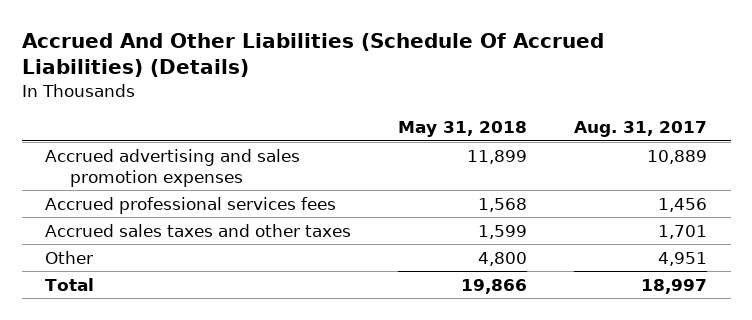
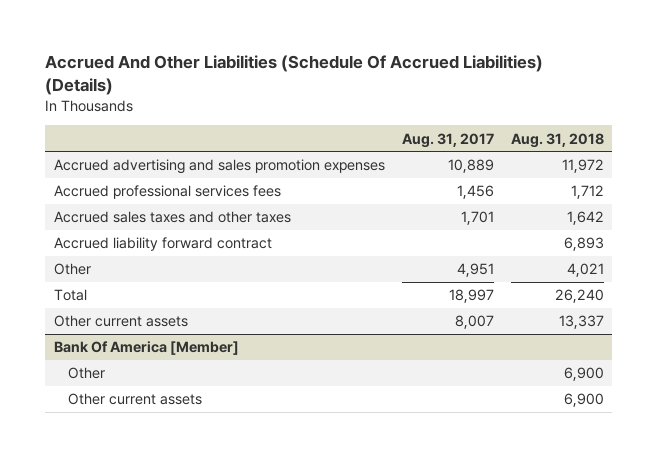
- | May 31, 2018 | Aug. 31, 2017
+ | Aug. 31, 2017 | Aug. 31, 2018
+ Accrued liability forward contract | | 6,893
+ Other current assets | 8,007 | 13,337
+ Bank Of America [Member]
+ Other | | 6,900
+ Other current assets | | 6,900

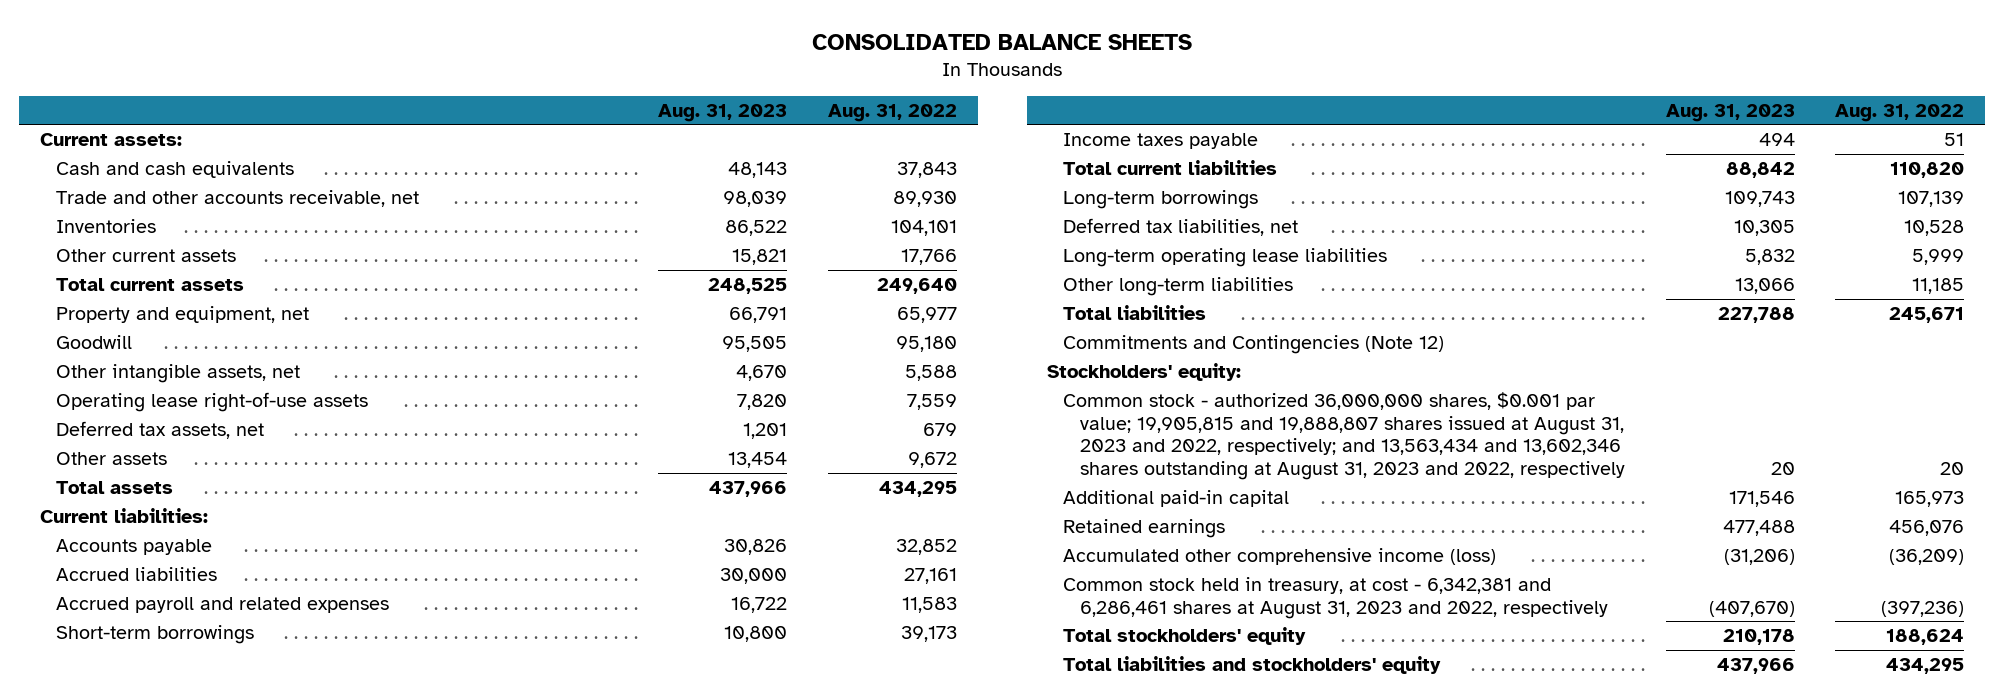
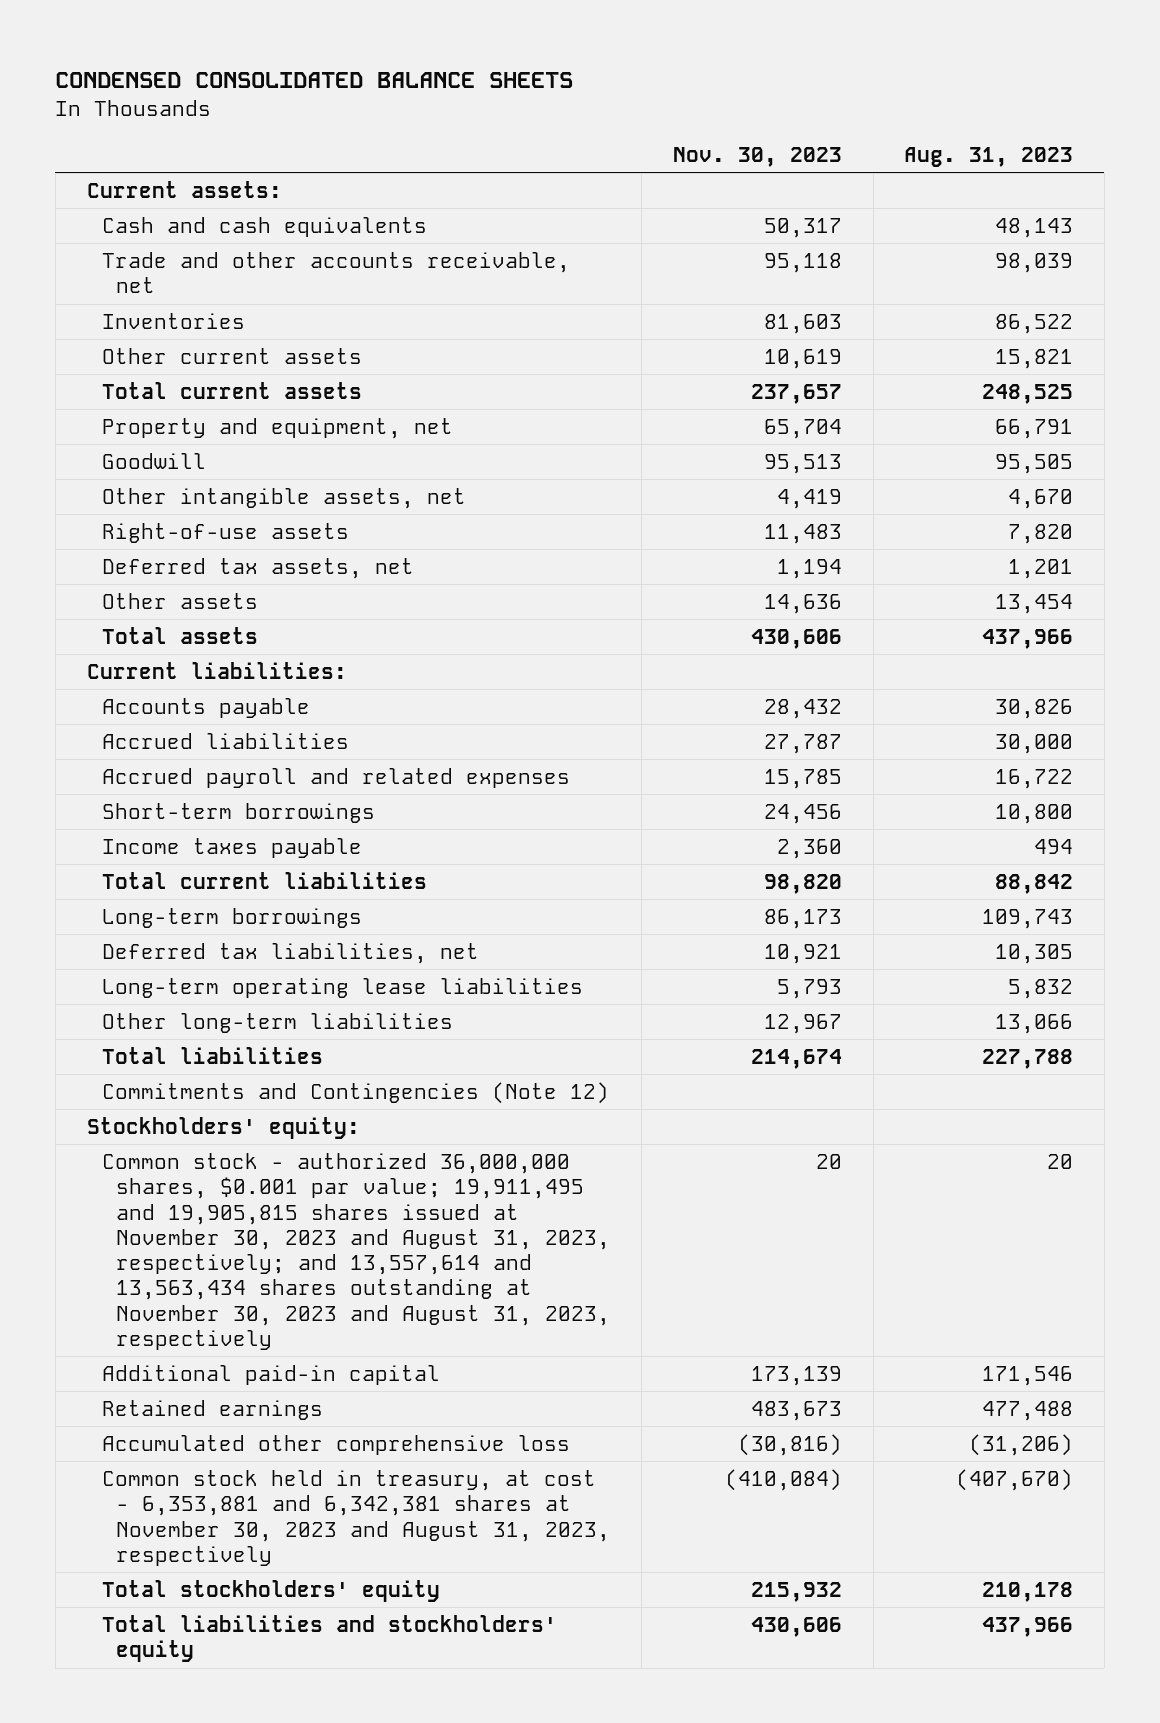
- CONSOLIDATED BALANCE SHEETS
+ CONDENSED CONSOLIDATED BALANCE SHEETS
- | Aug. 31, 2023 | Aug. 31, 2022
+ | Nov. 30, 2023 | Aug. 31, 2023
- Operating lease right-of-use assets | 7,820 | 7,559
+ Right-of-use assets | 11,483 | 7,820
- Common stock - authorized 36,000,000 shares, $0.001 par value; 19,905,815 and 19,888,807 shares issued at August 31, 2023 and 2022, respectively; and 13,563,434 and 13,602,346 shares outstanding at August 31, 2023 and 2022, respectively | 20 | 20
+ Common stock - authorized 36,000,000 shares, $0.001 par value; 19,911,495 and 19,905,815 shares issued at November 30, 2023 and August 31, 2023, respectively; and 13,557,614 and 13,563,434 shares outstanding at November 30, 2023 and August 31, 2023, respectively | 20 | 20
- Accumulated other comprehensive income (loss) | (31,206) | (36,209)
- Common stock held in treasury, at cost - 6,342,381 and 6,286,461 shares at August 31, 2023 and 2022, respectively | (407,670) | (397,236)
+ Accumulated other comprehensive loss | (30,816) | (31,206)
+ Common stock held in treasury, at cost - 6,353,881 and 6,342,381 shares at November 30, 2023 and August 31, 2023, respectively | (410,084) | (407,670)

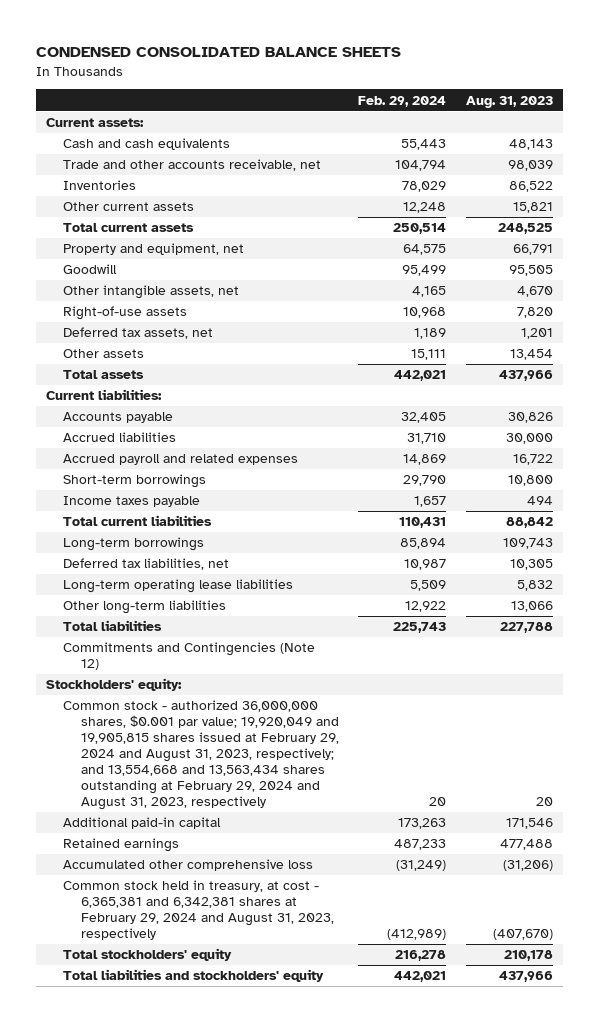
- | Nov. 30, 2023 | Aug. 31, 2023
+ | Feb. 29, 2024 | Aug. 31, 2023
- Common stock - authorized 36,000,000 shares, $0.001 par value; 19,911,495 and 19,905,815 shares issued at November 30, 2023 and August 31, 2023, respectively; and 13,557,614 and 13,563,434 shares outstanding at November 30, 2023 and August 31, 2023, respectively | 20 | 20
+ Common stock - authorized 36,000,000 shares, $0.001 par value; 19,920,049 and 19,905,815 shares issued at February 29, 2024 and August 31, 2023, respectively; and 13,554,668 and 13,563,434 shares outstanding at February 29, 2024 and August 31, 2023, respectively | 20 | 20
- Common stock held in treasury, at cost - 6,353,881 and 6,342,381 shares at November 30, 2023 and August 31, 2023, respectively | (410,084) | (407,670)
+ Common stock held in treasury, at cost - 6,365,381 and 6,342,381 shares at February 29, 2024 and August 31, 2023, respectively | (412,989) | (407,670)

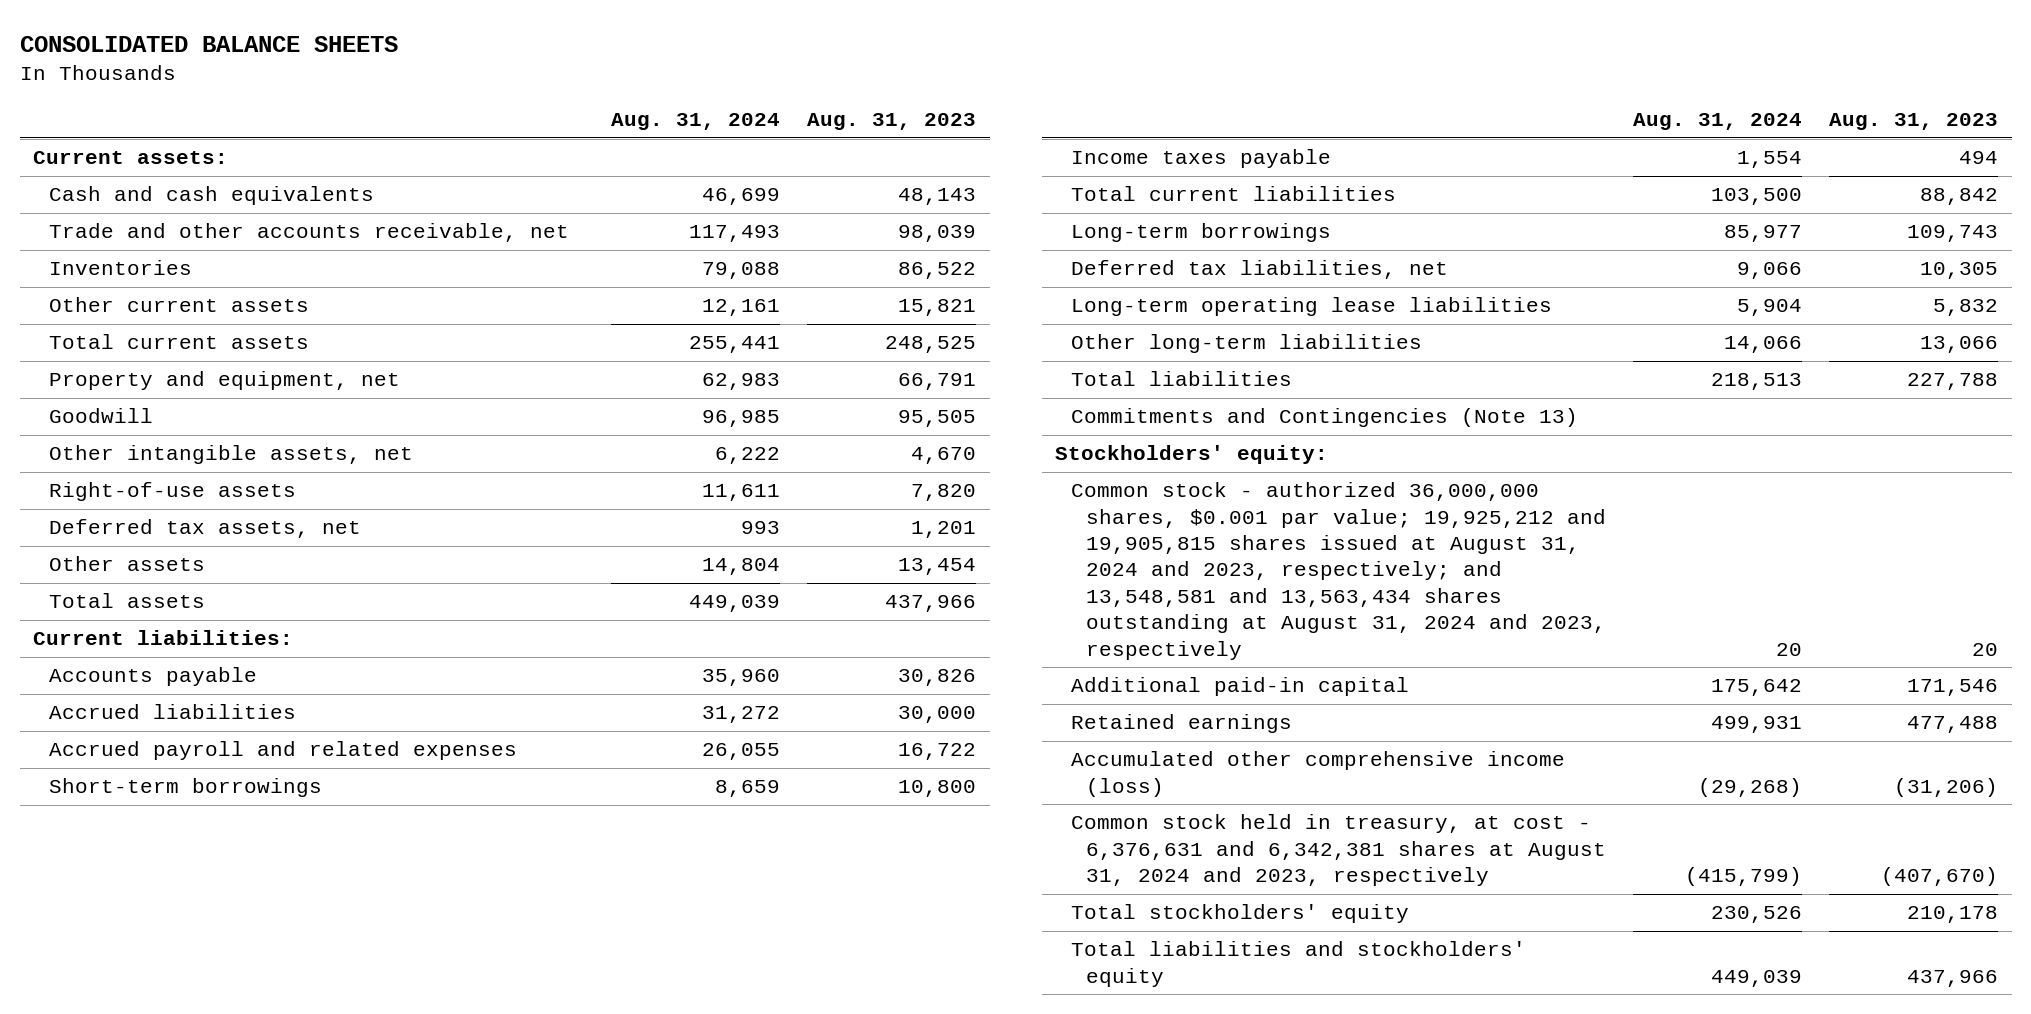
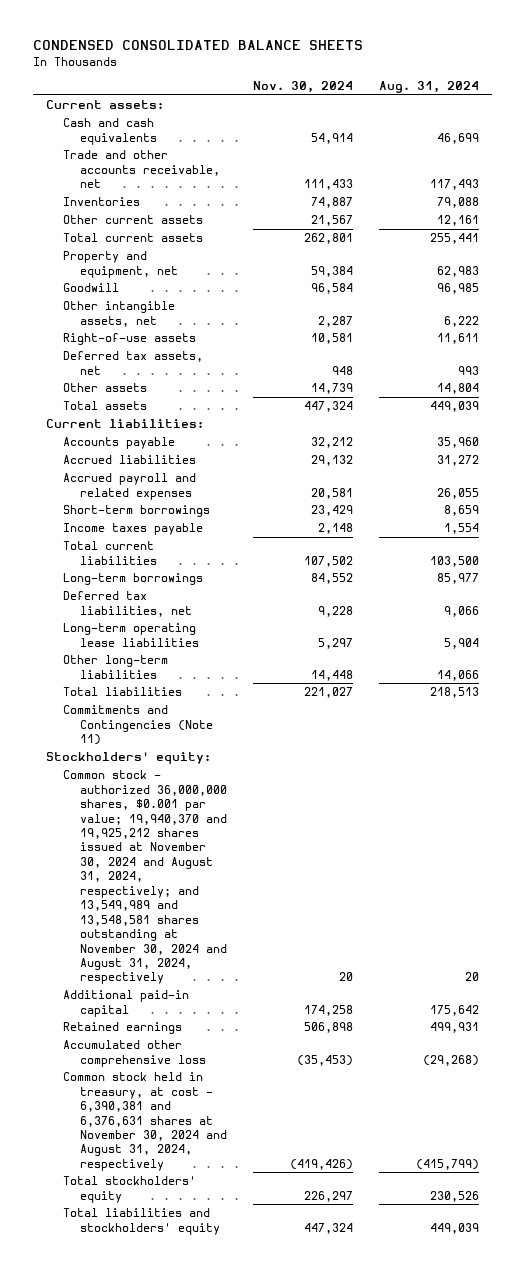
- CONSOLIDATED BALANCE SHEETS
+ CONDENSED CONSOLIDATED BALANCE SHEETS
- | Aug. 31, 2024 | Aug. 31, 2023
+ | Nov. 30, 2024 | Aug. 31, 2024
- Commitments and Contingencies (Note 13)
+ Commitments and Contingencies (Note 11)
- Common stock - authorized 36,000,000 shares, $0.001 par value; 19,925,212 and 19,905,815 shares issued at August 31, 2024 and 2023, respectively; and 13,548,581 and 13,563,434 shares outstanding at August 31, 2024 and 2023, respectively | 20 | 20
+ Common stock - authorized 36,000,000 shares, $0.001 par value; 19,940,370 and 19,925,212 shares issued at November 30, 2024 and August 31, 2024, respectively; and 13,549,989 and 13,548,581 shares outstanding at November 30, 2024 and August 31, 2024, respectively | 20 | 20
- Accumulated other comprehensive income (loss) | (29,268) | (31,206)
- Common stock held in treasury, at cost - 6,376,631 and 6,342,381 shares at August 31, 2024 and 2023, respectively | (415,799) | (407,670)
+ Accumulated other comprehensive loss | (35,453) | (29,268)
+ Common stock held in treasury, at cost - 6,390,381 and 6,376,631 shares at November 30, 2024 and August 31, 2024, respectively | (419,426) | (415,799)

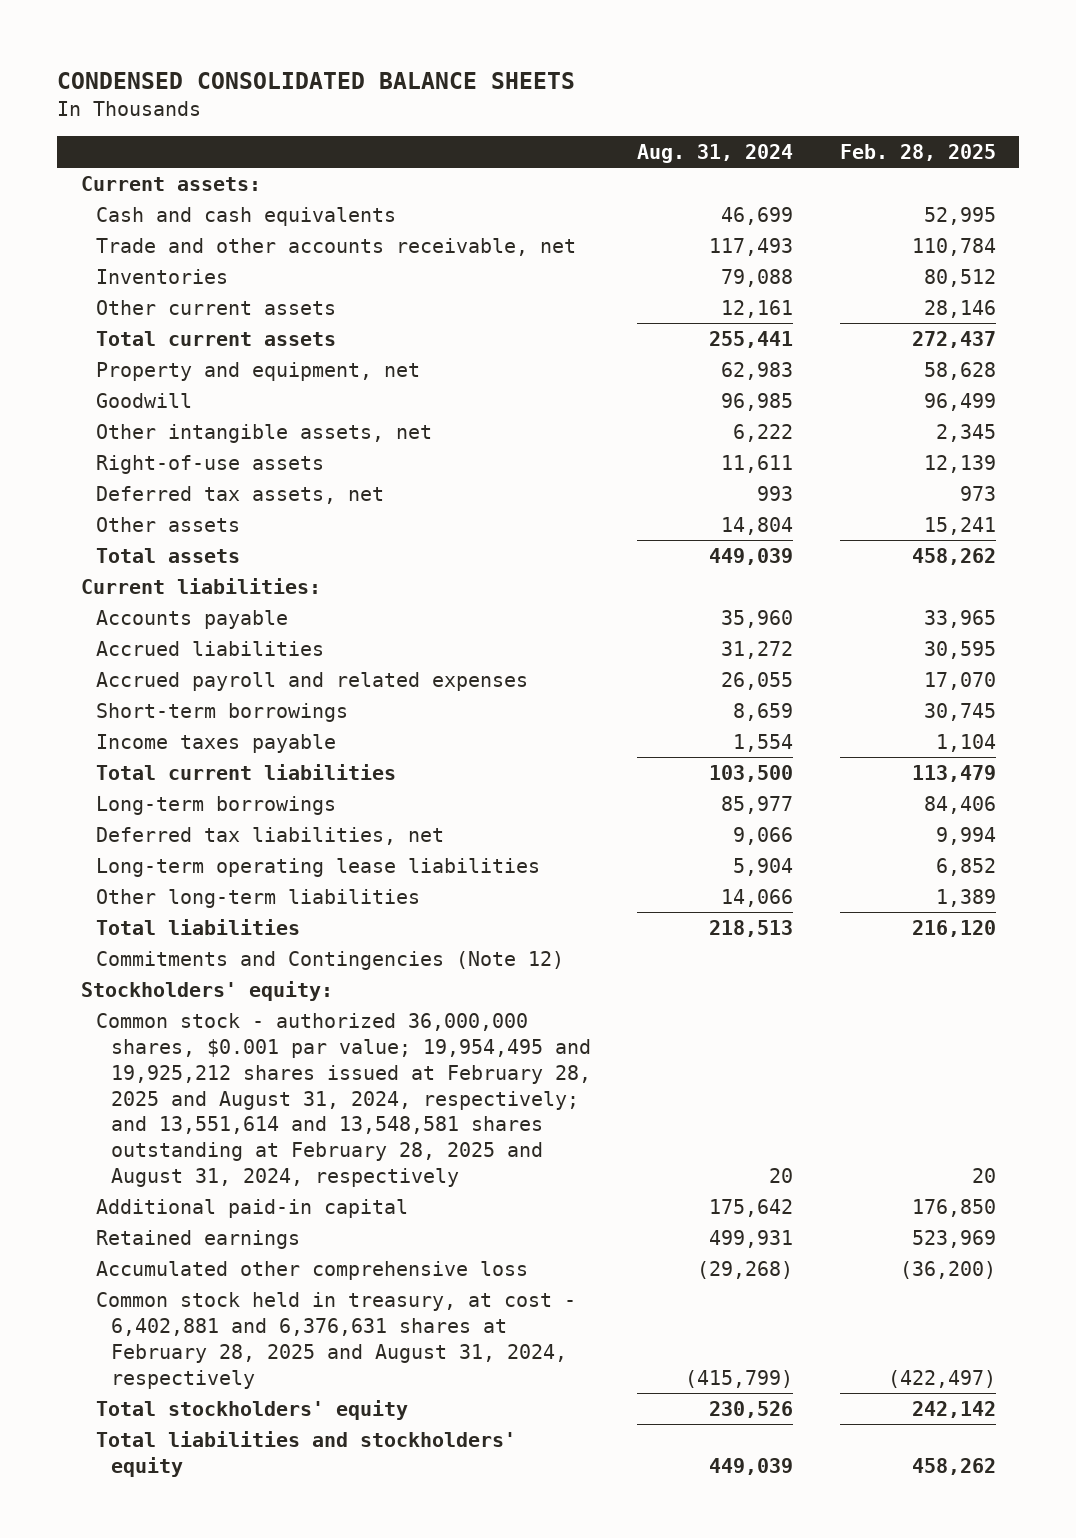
- | Nov. 30, 2024 | Aug. 31, 2024
+ | Aug. 31, 2024 | Feb. 28, 2025
- Commitments and Contingencies (Note 11)
+ Commitments and Contingencies (Note 12)
- Common stock - authorized 36,000,000 shares, $0.001 par value; 19,940,370 and 19,925,212 shares issued at November 30, 2024 and August 31, 2024, respectively; and 13,549,989 and 13,548,581 shares outstanding at November 30, 2024 and August 31, 2024, respectively | 20 | 20
+ Common stock - authorized 36,000,000 shares, $0.001 par value; 19,954,495 and 19,925,212 shares issued at February 28, 2025 and August 31, 2024, respectively; and 13,551,614 and 13,548,581 shares outstanding at February 28, 2025 and August 31, 2024, respectively | 20 | 20
- Common stock held in treasury, at cost - 6,390,381 and 6,376,631 shares at November 30, 2024 and August 31, 2024, respectively | (419,426) | (415,799)
+ Common stock held in treasury, at cost - 6,402,881 and 6,376,631 shares at February 28, 2025 and August 31, 2024, respectively | (415,799) | (422,497)

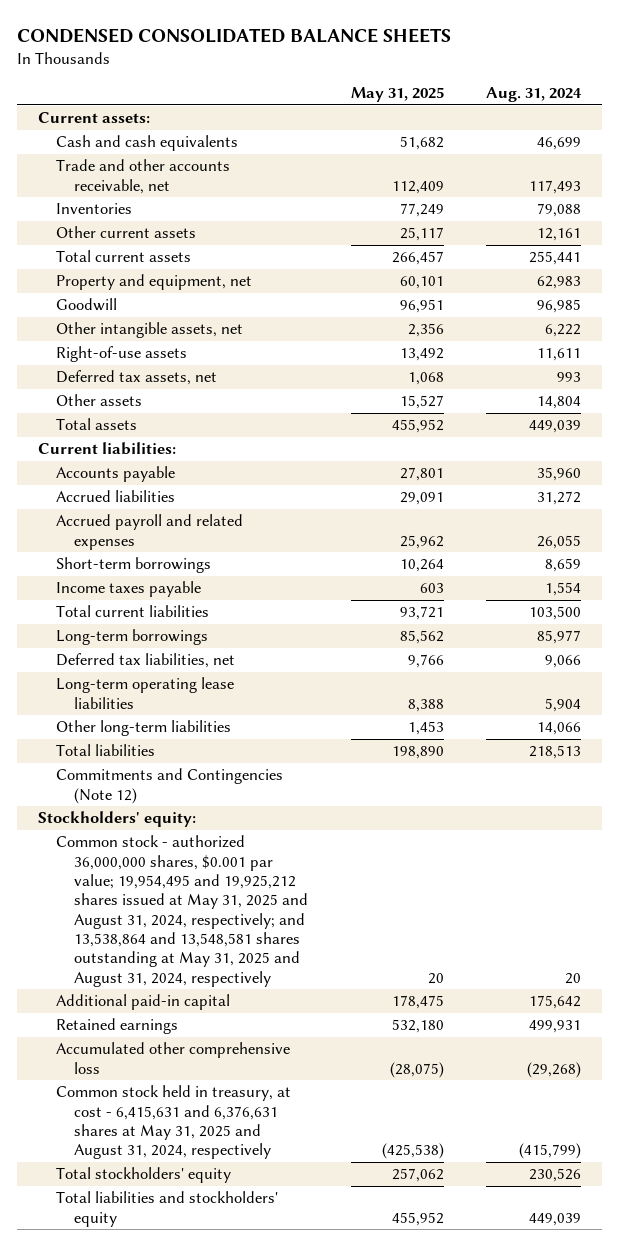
- | Aug. 31, 2024 | Feb. 28, 2025
+ | May 31, 2025 | Aug. 31, 2024
- Common stock - authorized 36,000,000 shares, $0.001 par value; 19,954,495 and 19,925,212 shares issued at February 28, 2025 and August 31, 2024, respectively; and 13,551,614 and 13,548,581 shares outstanding at February 28, 2025 and August 31, 2024, respectively | 20 | 20
+ Common stock - authorized 36,000,000 shares, $0.001 par value; 19,954,495 and 19,925,212 shares issued at May 31, 2025 and August 31, 2024, respectively; and 13,538,864 and 13,548,581 shares outstanding at May 31, 2025 and August 31, 2024, respectively | 20 | 20
- Common stock held in treasury, at cost - 6,402,881 and 6,376,631 shares at February 28, 2025 and August 31, 2024, respectively | (415,799) | (422,497)
+ Common stock held in treasury, at cost - 6,415,631 and 6,376,631 shares at May 31, 2025 and August 31, 2024, respectively | (425,538) | (415,799)

